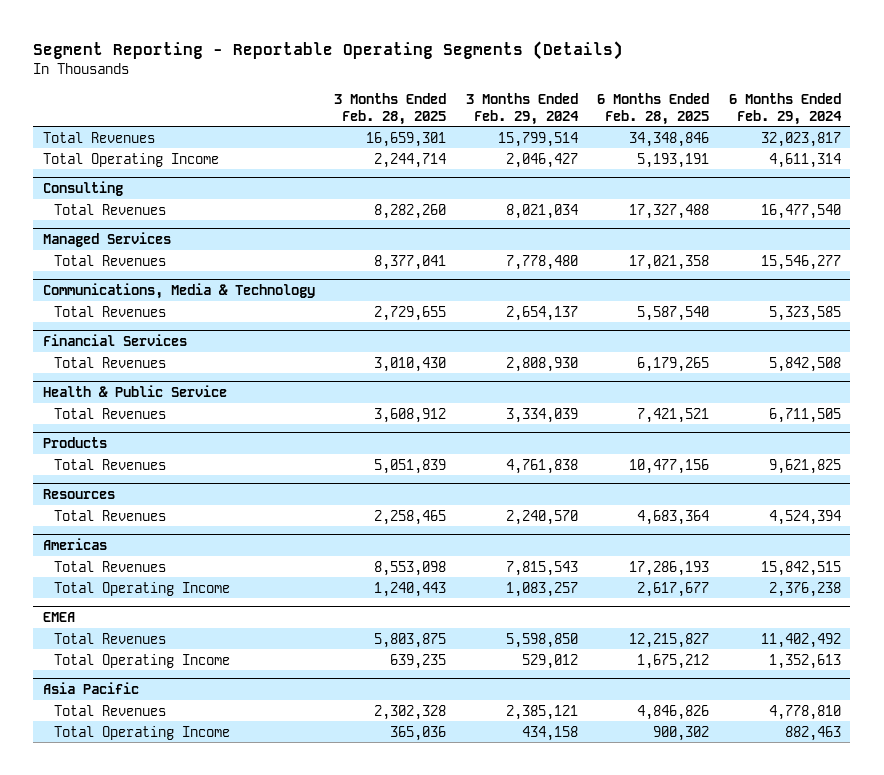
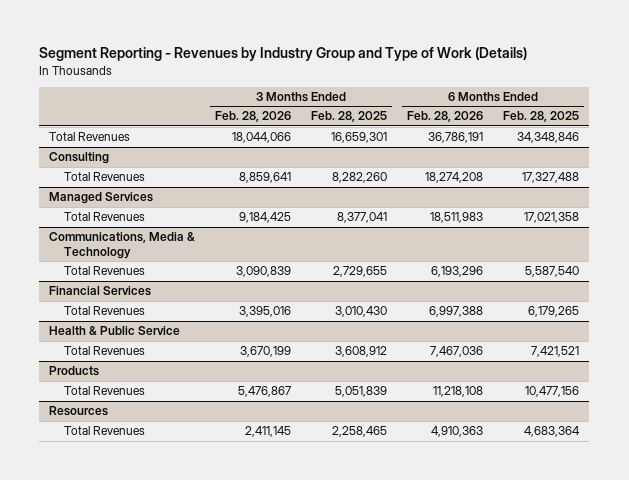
- Segment Reporting - Reportable Operating Segments (Details)
+ Segment Reporting - Revenues by Industry Group and Type of Work (Details)
- | 3 Months Ended Feb. 28, 2025 | 3 Months Ended Feb. 29, 2024 | 6 Months Ended Feb. 28, 2025 | 6 Months Ended Feb. 29, 2024
+ | 3 Months Ended Feb. 28, 2026 | 3 Months Ended Feb. 28, 2025 | 6 Months Ended Feb. 28, 2026 | 6 Months Ended Feb. 28, 2025
- Total Operating Income | 2,244,714 | 2,046,427 | 5,193,191 | 4,611,314
- Americas
- Total Revenues | 8,553,098 | 7,815,543 | 17,286,193 | 15,842,515
- Total Operating Income | 1,240,443 | 1,083,257 | 2,617,677 | 2,376,238
- EMEA
- Total Revenues | 5,803,875 | 5,598,850 | 12,215,827 | 11,402,492
- Total Operating Income | 639,235 | 529,012 | 1,675,212 | 1,352,613
- Asia Pacific
- Total Revenues | 2,302,328 | 2,385,121 | 4,846,826 | 4,778,810
- Total Operating Income | 365,036 | 434,158 | 900,302 | 882,463

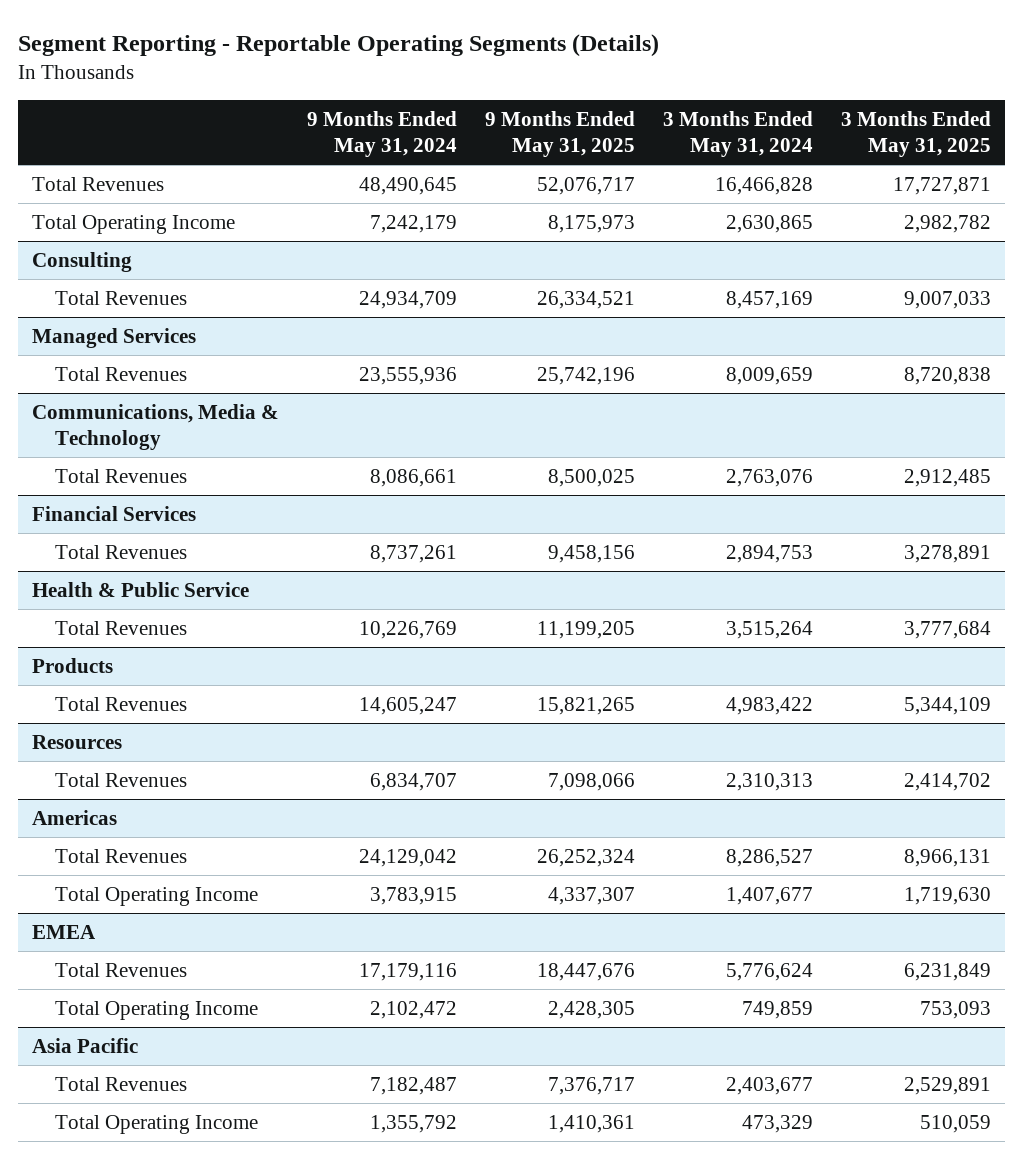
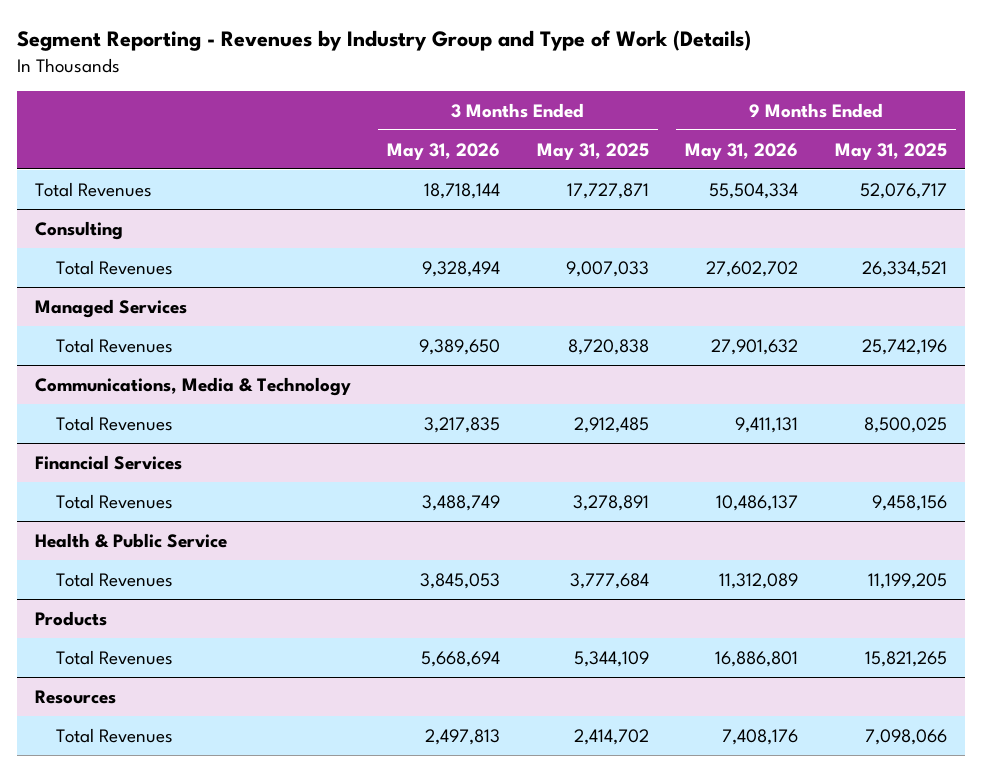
- Segment Reporting - Reportable Operating Segments (Details)
+ Segment Reporting - Revenues by Industry Group and Type of Work (Details)
- | 9 Months Ended May 31, 2024 | 9 Months Ended May 31, 2025 | 3 Months Ended May 31, 2024 | 3 Months Ended May 31, 2025
+ | 3 Months Ended May 31, 2026 | 3 Months Ended May 31, 2025 | 9 Months Ended May 31, 2026 | 9 Months Ended May 31, 2025
- Total Operating Income | 7,242,179 | 8,175,973 | 2,630,865 | 2,982,782
- Americas
- Total Revenues | 24,129,042 | 26,252,324 | 8,286,527 | 8,966,131
- Total Operating Income | 3,783,915 | 4,337,307 | 1,407,677 | 1,719,630
- EMEA
- Total Revenues | 17,179,116 | 18,447,676 | 5,776,624 | 6,231,849
- Total Operating Income | 2,102,472 | 2,428,305 | 749,859 | 753,093
- Asia Pacific
- Total Revenues | 7,182,487 | 7,376,717 | 2,403,677 | 2,529,891
- Total Operating Income | 1,355,792 | 1,410,361 | 473,329 | 510,059

